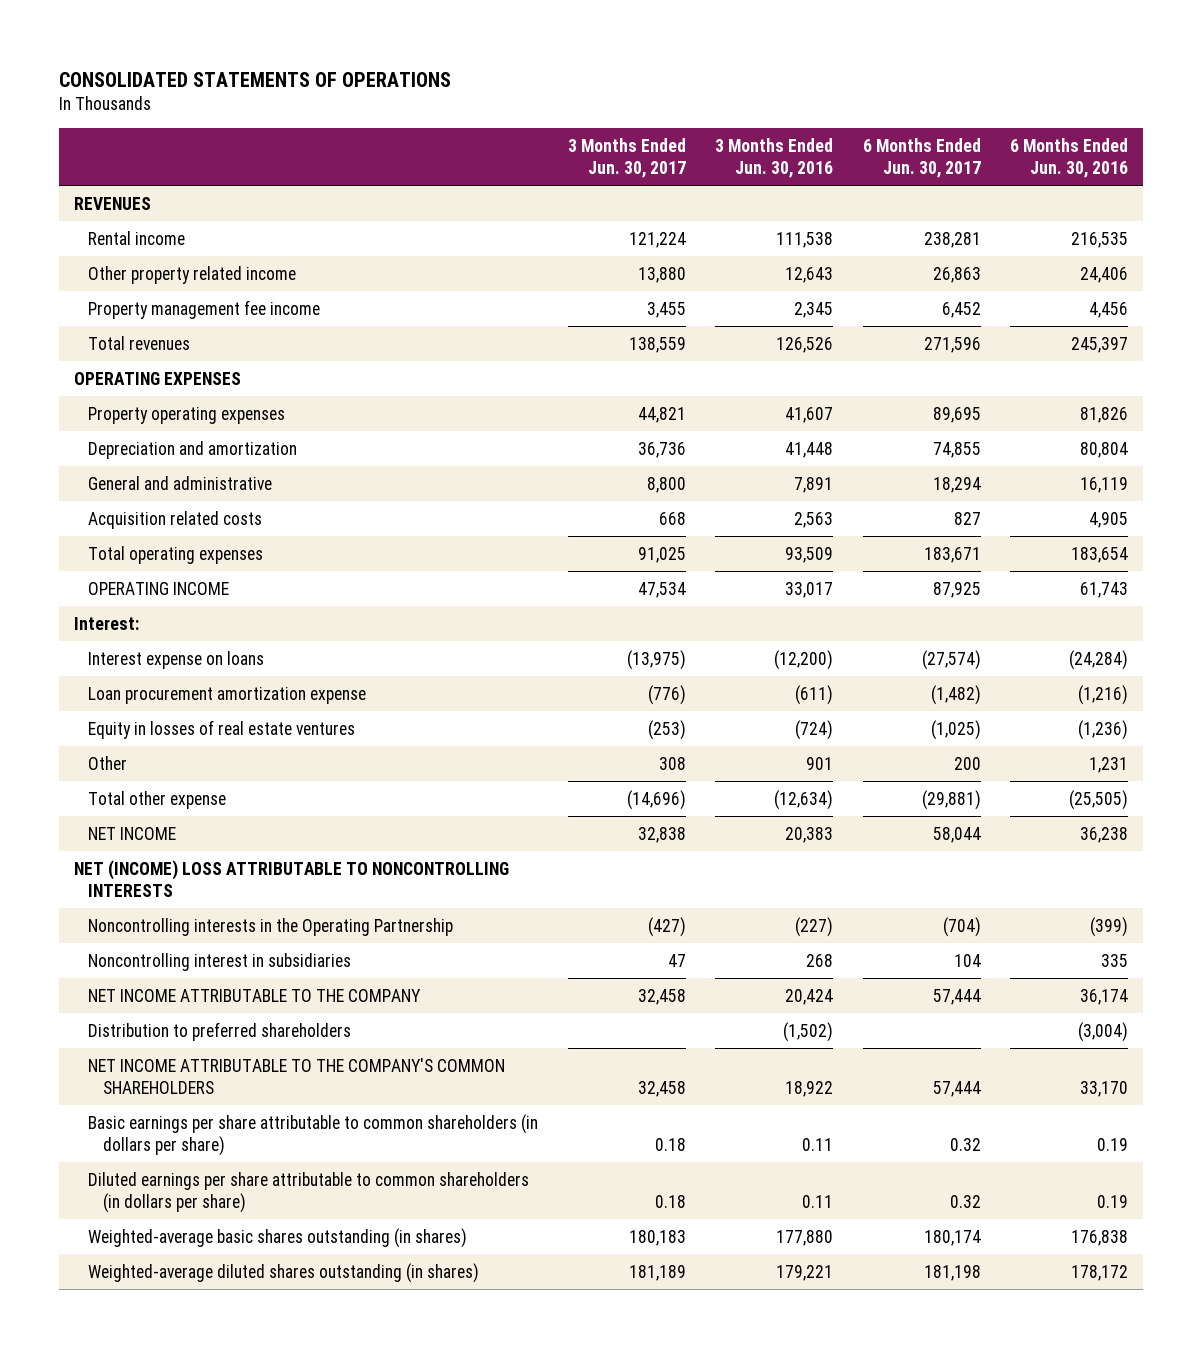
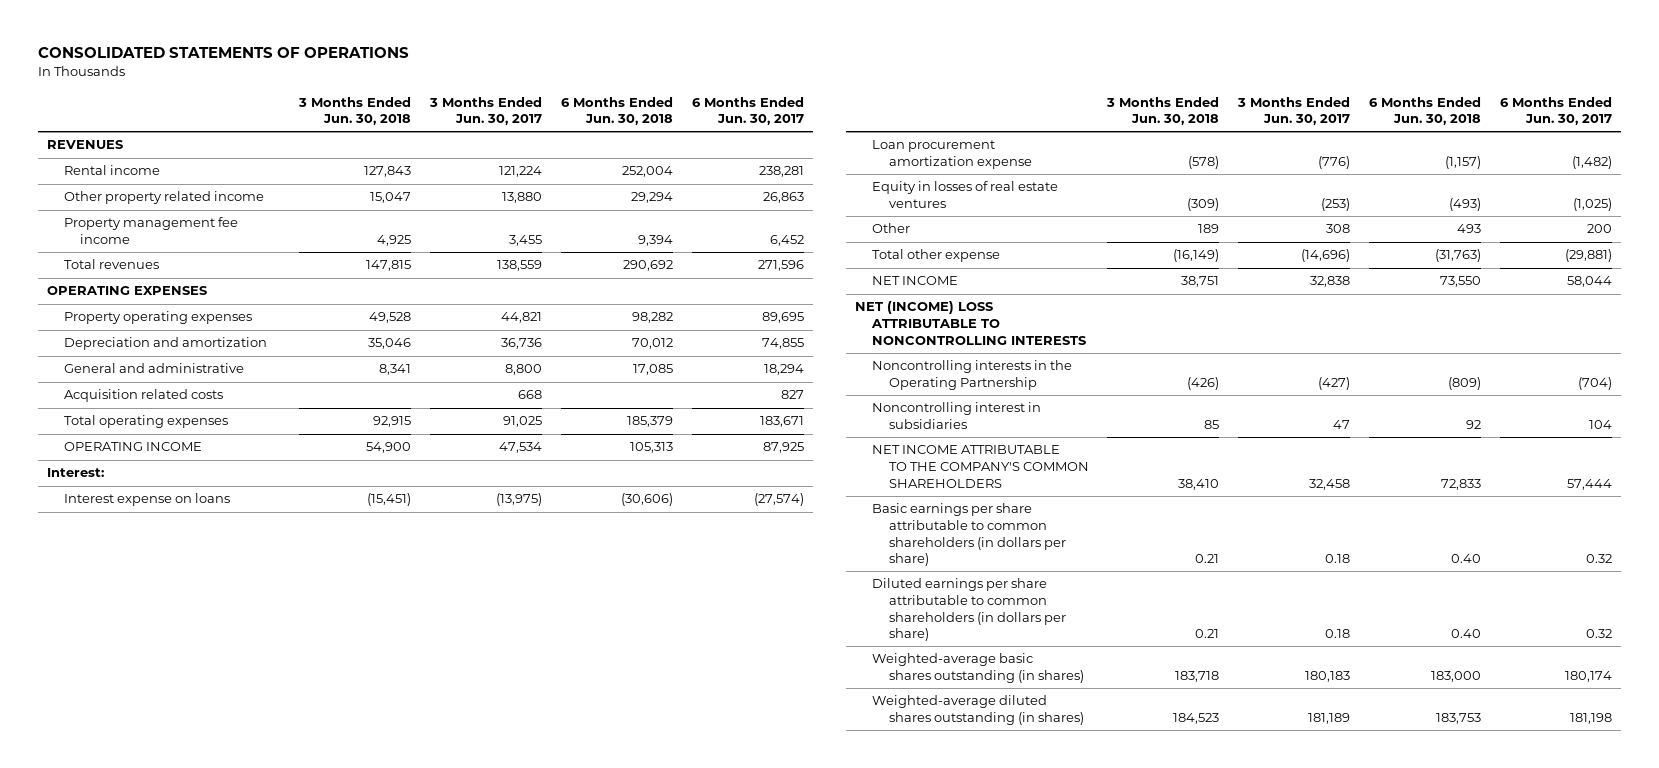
- | 3 Months Ended Jun. 30, 2017 | 3 Months Ended Jun. 30, 2016 | 6 Months Ended Jun. 30, 2017 | 6 Months Ended Jun. 30, 2016
+ | 3 Months Ended Jun. 30, 2018 | 3 Months Ended Jun. 30, 2017 | 6 Months Ended Jun. 30, 2018 | 6 Months Ended Jun. 30, 2017
- NET INCOME ATTRIBUTABLE TO THE COMPANY | 32,458 | 20,424 | 57,444 | 36,174
- Distribution to preferred shareholders | | (1,502) | | (3,004)

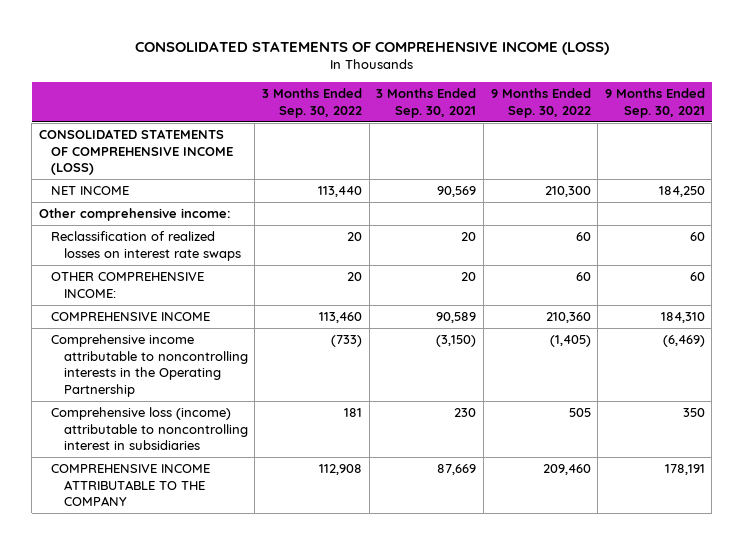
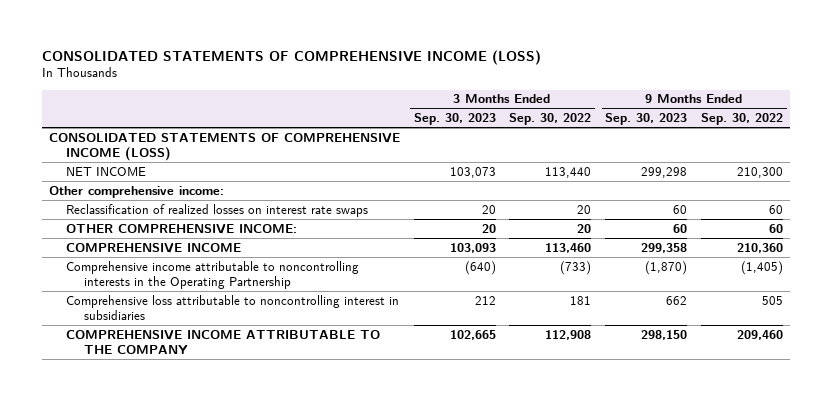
- | 3 Months Ended Sep. 30, 2022 | 3 Months Ended Sep. 30, 2021 | 9 Months Ended Sep. 30, 2022 | 9 Months Ended Sep. 30, 2021
+ | 3 Months Ended Sep. 30, 2023 | 3 Months Ended Sep. 30, 2022 | 9 Months Ended Sep. 30, 2023 | 9 Months Ended Sep. 30, 2022
- Comprehensive loss (income) attributable to noncontrolling interest in subsidiaries | 181 | 230 | 505 | 350
+ Comprehensive loss attributable to noncontrolling interest in subsidiaries | 212 | 181 | 662 | 505

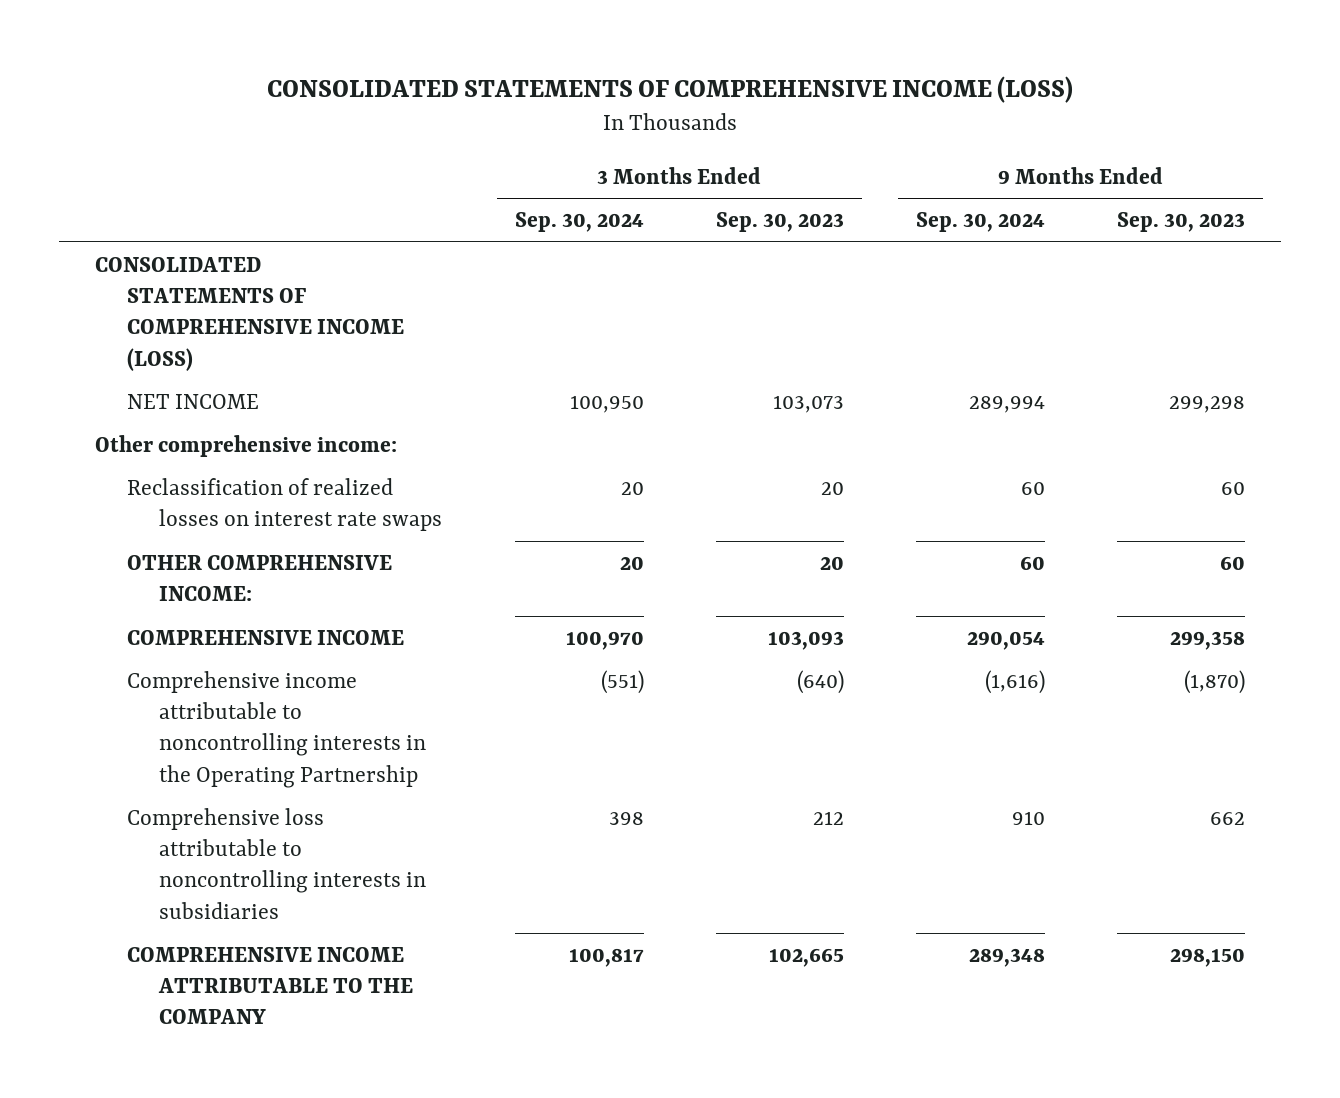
- | 3 Months Ended Sep. 30, 2023 | 3 Months Ended Sep. 30, 2022 | 9 Months Ended Sep. 30, 2023 | 9 Months Ended Sep. 30, 2022
+ | 3 Months Ended Sep. 30, 2024 | 3 Months Ended Sep. 30, 2023 | 9 Months Ended Sep. 30, 2024 | 9 Months Ended Sep. 30, 2023
- Comprehensive loss attributable to noncontrolling interest in subsidiaries | 212 | 181 | 662 | 505
+ Comprehensive loss attributable to noncontrolling interests in subsidiaries | 398 | 212 | 910 | 662

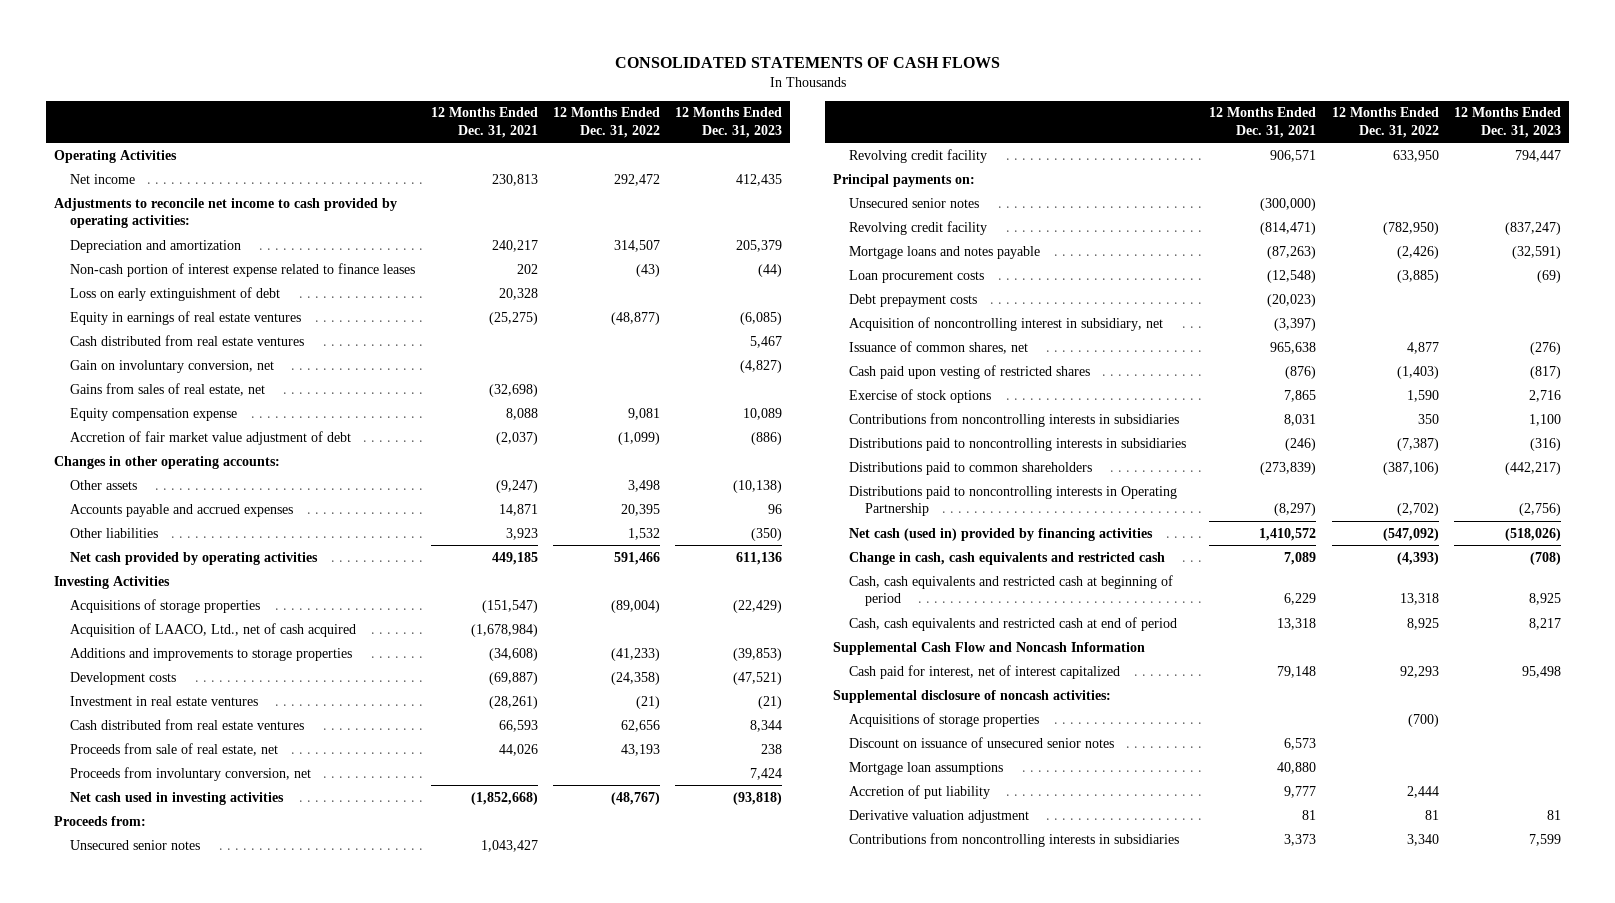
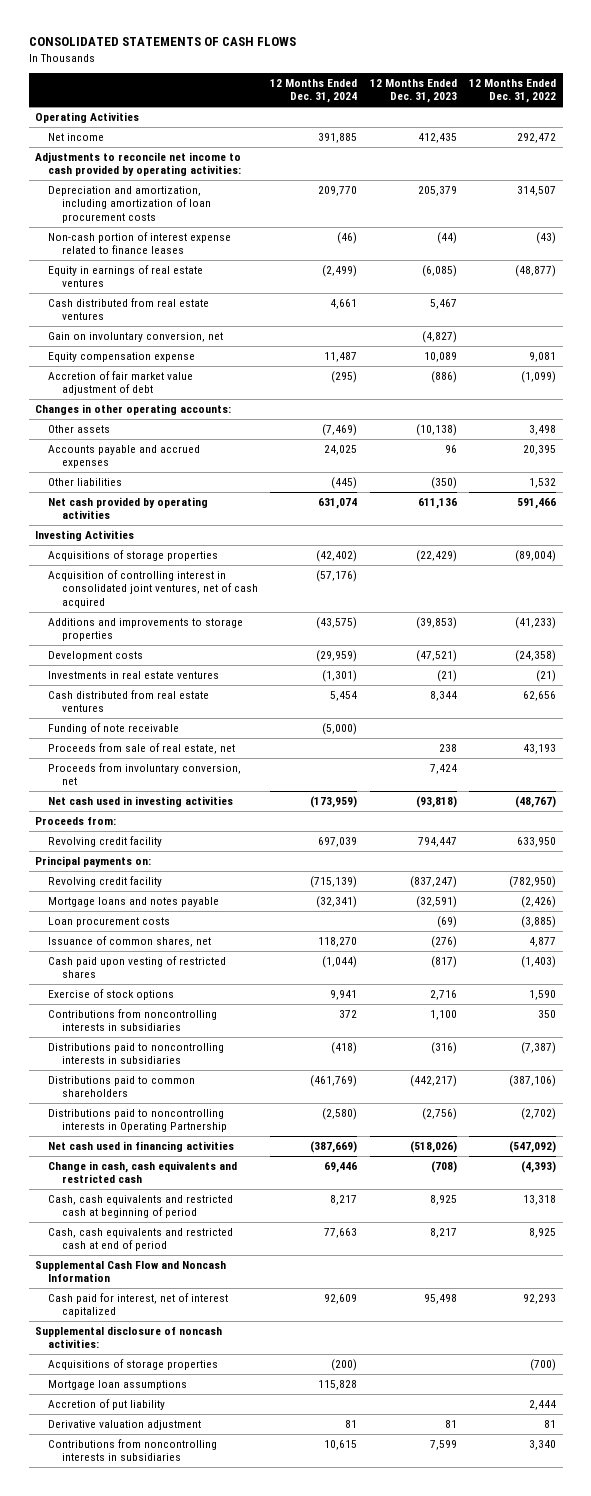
- | 12 Months Ended Dec. 31, 2021 | 12 Months Ended Dec. 31, 2022 | 12 Months Ended Dec. 31, 2023
+ | 12 Months Ended Dec. 31, 2024 | 12 Months Ended Dec. 31, 2023 | 12 Months Ended Dec. 31, 2022
- Depreciation and amortization | 240,217 | 314,507 | 205,379
+ Depreciation and amortization, including amortization of loan procurement costs | 209,770 | 205,379 | 314,507
- Loss on early extinguishment of debt | 20,328 | |
- Gains from sales of real estate, net | (32,698) | |
- Acquisition of LAACO, Ltd., net of cash acquired | (1,678,984) | |
+ Acquisition of controlling interest in consolidated joint ventures, net of cash acquired | (57,176) | |
- Investment in real estate ventures | (28,261) | (21) | (21)
+ Investments in real estate ventures | (1,301) | (21) | (21)
+ Funding of note receivable | (5,000) | |
- Unsecured senior notes | 1,043,427 | |
- Unsecured senior notes | (300,000) | |
- Debt prepayment costs | (20,023) | |
- Acquisition of noncontrolling interest in subsidiary, net | (3,397) | |
- Net cash (used in) provided by financing activities | 1,410,572 | (547,092) | (518,026)
+ Net cash used in financing activities | (387,669) | (518,026) | (547,092)
- Discount on issuance of unsecured senior notes | 6,573 | |

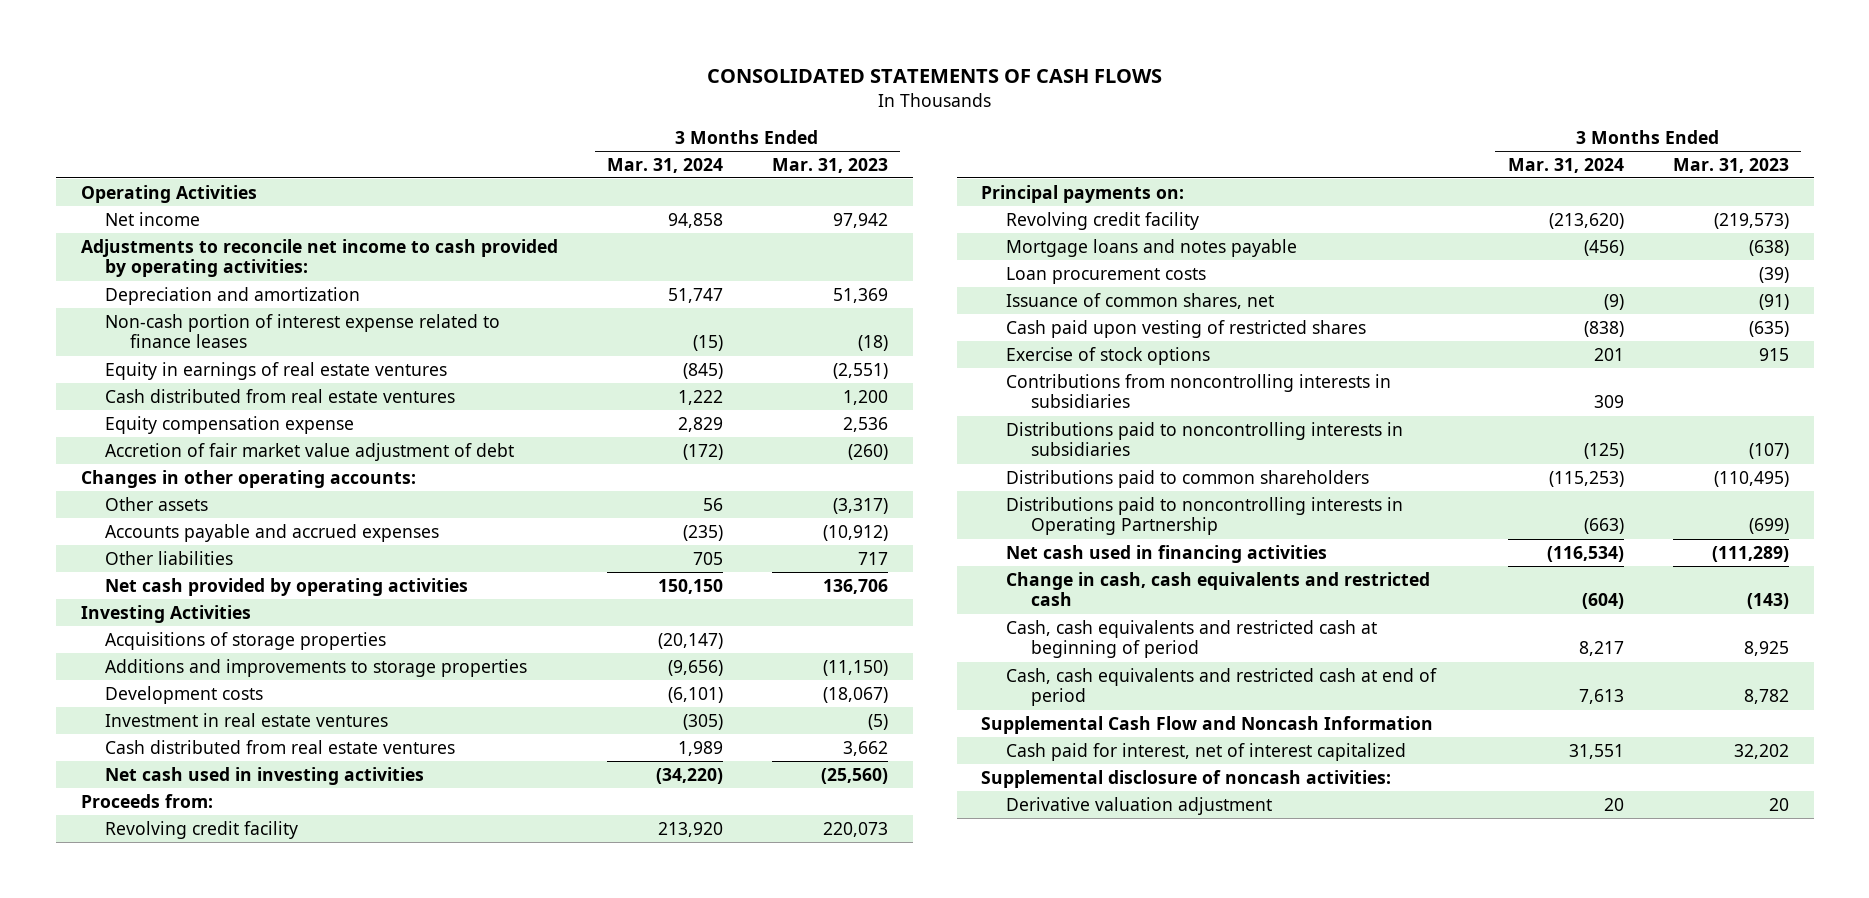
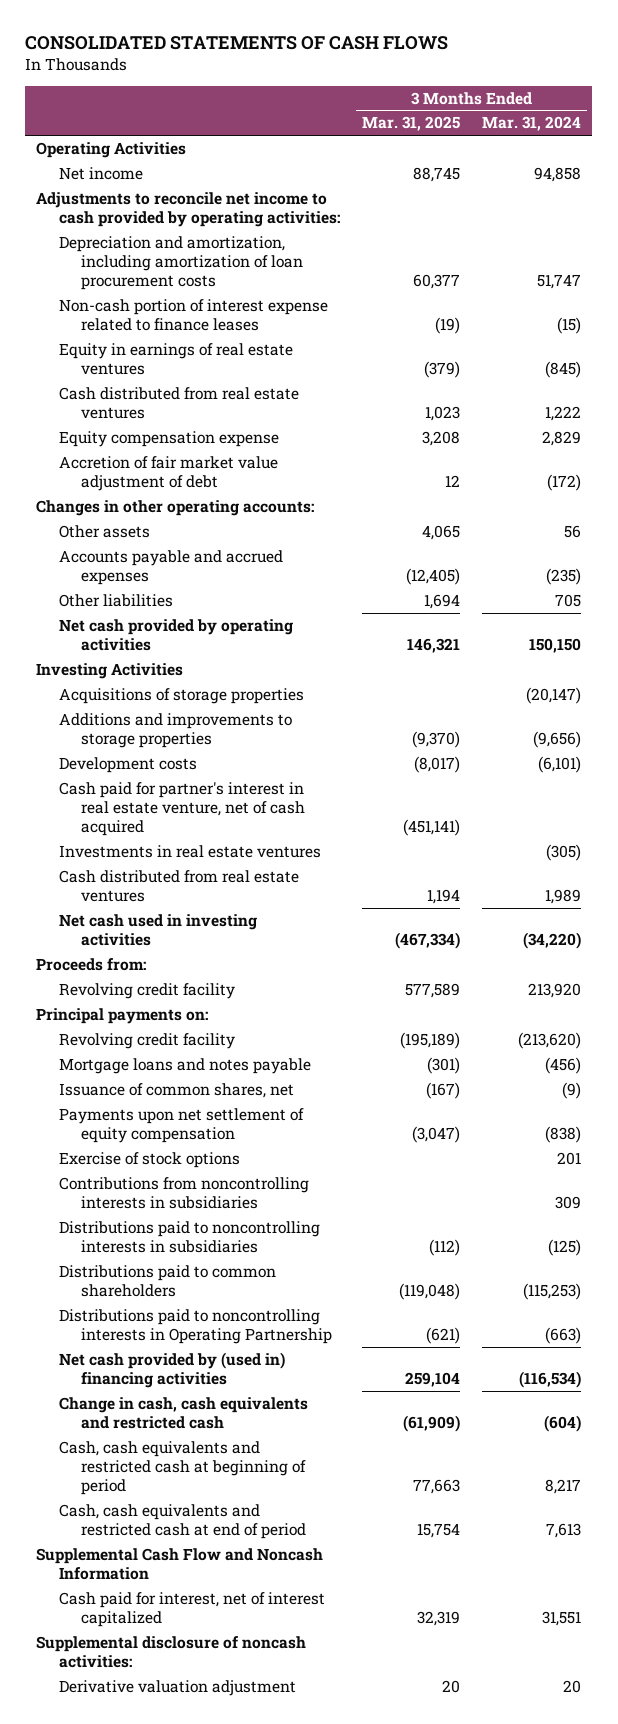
- | 3 Months Ended Mar. 31, 2024 | 3 Months Ended Mar. 31, 2023
+ | 3 Months Ended Mar. 31, 2025 | 3 Months Ended Mar. 31, 2024
- Depreciation and amortization | 51,747 | 51,369
+ Depreciation and amortization, including amortization of loan procurement costs | 60,377 | 51,747
- Investment in real estate ventures | (305) | (5)
+ Cash paid for partner's interest in real estate venture, net of cash acquired | (451,141) |
+ Investments in real estate ventures | | (305)
- Loan procurement costs | | (39)
- Cash paid upon vesting of restricted shares | (838) | (635)
+ Payments upon net settlement of equity compensation | (3,047) | (838)
- Net cash used in financing activities | (116,534) | (111,289)
+ Net cash provided by (used in) financing activities | 259,104 | (116,534)

